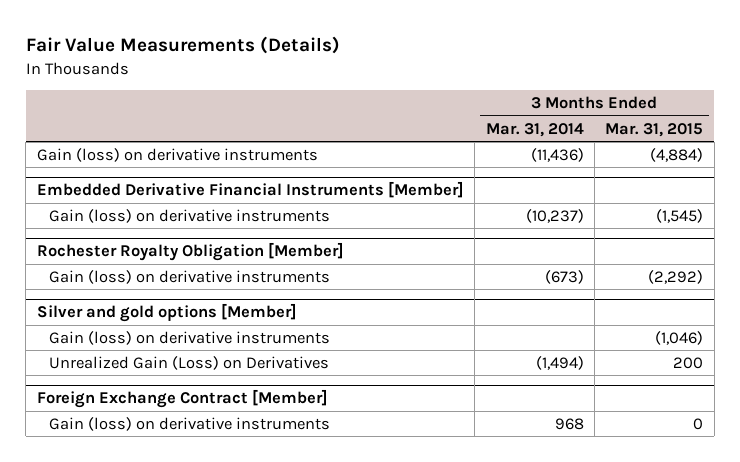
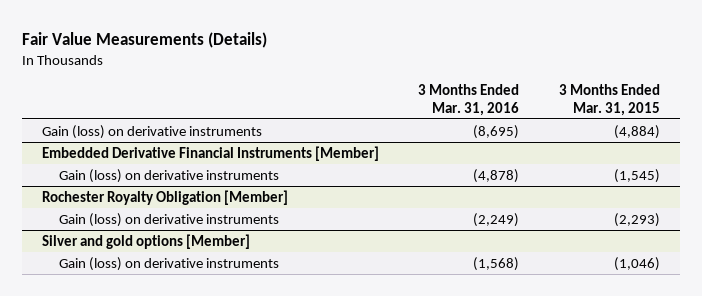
- | 3 Months Ended Mar. 31, 2014 | 3 Months Ended Mar. 31, 2015
+ | 3 Months Ended Mar. 31, 2016 | 3 Months Ended Mar. 31, 2015
@ Rochester Royalty Obligation [Member]
- Gain (loss) on derivative instruments | (673) | (2,292)
+ Gain (loss) on derivative instruments | (2,249) | (2,293)
@ Silver and gold options [Member]
- Unrealized Gain (Loss) on Derivatives | (1,494) | 200
- Foreign Exchange Contract [Member]
- Gain (loss) on derivative instruments | 968 | 0

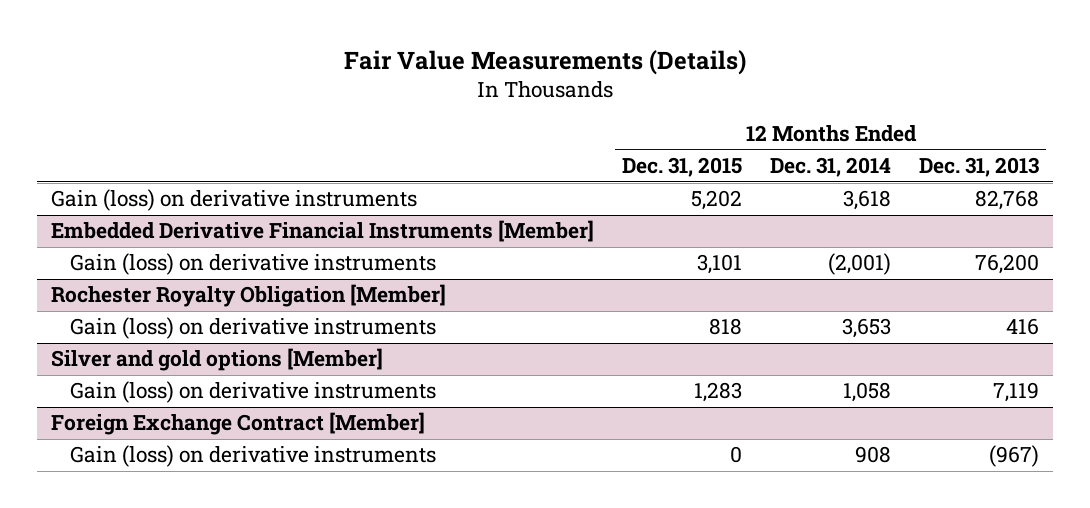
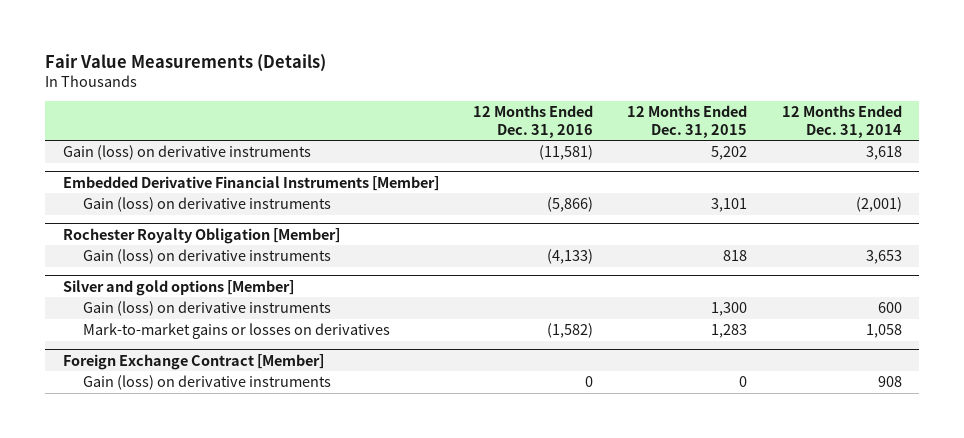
- | 12 Months Ended Dec. 31, 2015 | 12 Months Ended Dec. 31, 2014 | 12 Months Ended Dec. 31, 2013
+ | 12 Months Ended Dec. 31, 2016 | 12 Months Ended Dec. 31, 2015 | 12 Months Ended Dec. 31, 2014
@ Silver and gold options [Member]
- Gain (loss) on derivative instruments | 1,283 | 1,058 | 7,119
+ Gain (loss) on derivative instruments | | 1,300 | 600
+ Mark-to-market gains or losses on derivatives | (1,582) | 1,283 | 1,058

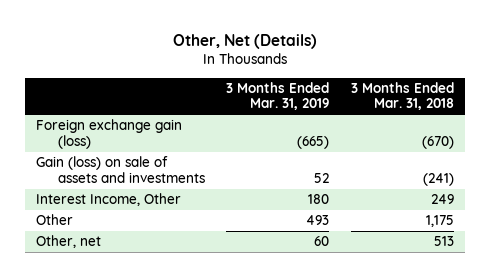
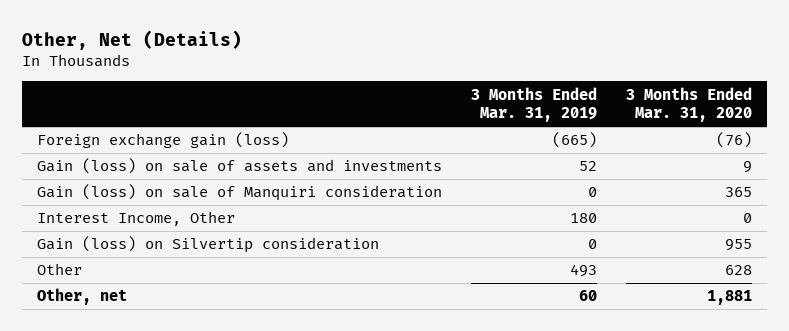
- | 3 Months Ended Mar. 31, 2019 | 3 Months Ended Mar. 31, 2018
+ | 3 Months Ended Mar. 31, 2019 | 3 Months Ended Mar. 31, 2020
+ Gain (loss) on sale of Manquiri consideration | 0 | 365
+ Gain (loss) on Silvertip consideration | 0 | 955

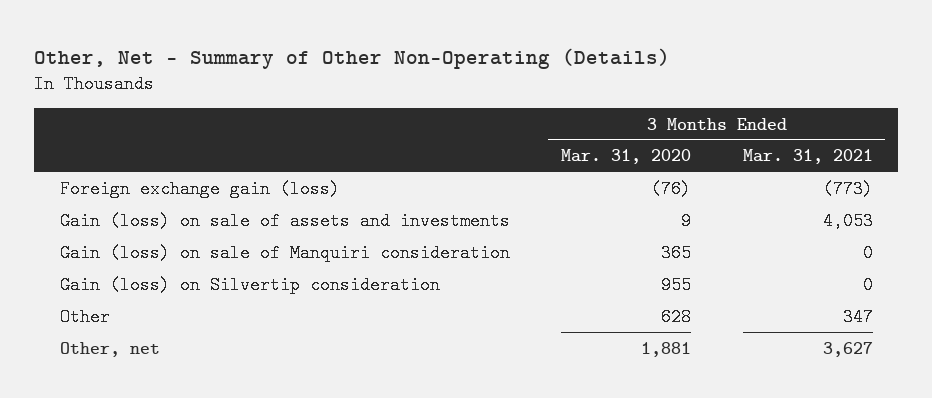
- Other, Net (Details)
+ Other, Net - Summary of Other Non-Operating (Details)
- | 3 Months Ended Mar. 31, 2019 | 3 Months Ended Mar. 31, 2020
+ | 3 Months Ended Mar. 31, 2020 | 3 Months Ended Mar. 31, 2021
- Interest Income, Other | 180 | 0

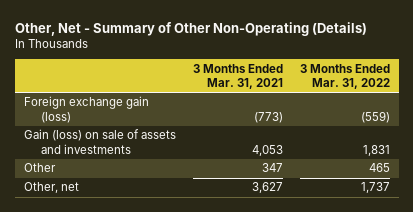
- | 3 Months Ended Mar. 31, 2020 | 3 Months Ended Mar. 31, 2021
+ | 3 Months Ended Mar. 31, 2021 | 3 Months Ended Mar. 31, 2022
- Gain (loss) on sale of Manquiri consideration | 365 | 0
- Gain (loss) on Silvertip consideration | 955 | 0

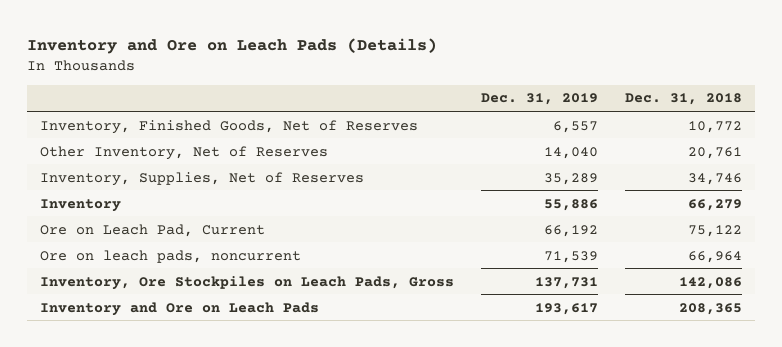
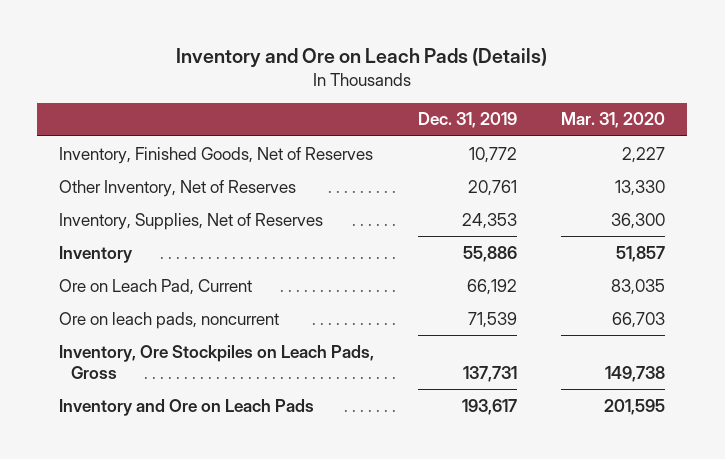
- | Dec. 31, 2019 | Dec. 31, 2018
+ | Dec. 31, 2019 | Mar. 31, 2020
- Inventory, Finished Goods, Net of Reserves | 6,557 | 10,772
- Other Inventory, Net of Reserves | 14,040 | 20,761
- Inventory, Supplies, Net of Reserves | 35,289 | 34,746
+ Inventory, Finished Goods, Net of Reserves | 10,772 | 2,227
+ Other Inventory, Net of Reserves | 20,761 | 13,330
+ Inventory, Supplies, Net of Reserves | 24,353 | 36,300

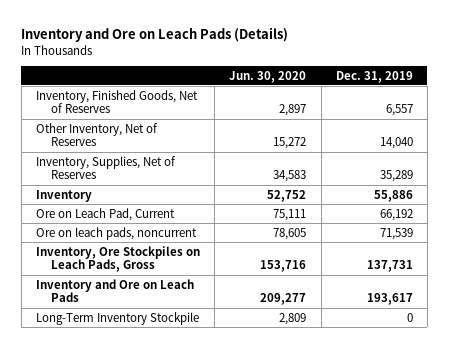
- | Dec. 31, 2019 | Mar. 31, 2020
+ | Jun. 30, 2020 | Dec. 31, 2019
- Inventory, Finished Goods, Net of Reserves | 10,772 | 2,227
- Other Inventory, Net of Reserves | 20,761 | 13,330
- Inventory, Supplies, Net of Reserves | 24,353 | 36,300
+ Inventory, Finished Goods, Net of Reserves | 2,897 | 6,557
+ Other Inventory, Net of Reserves | 15,272 | 14,040
+ Inventory, Supplies, Net of Reserves | 34,583 | 35,289
+ Long-Term Inventory Stockpile | 2,809 | 0

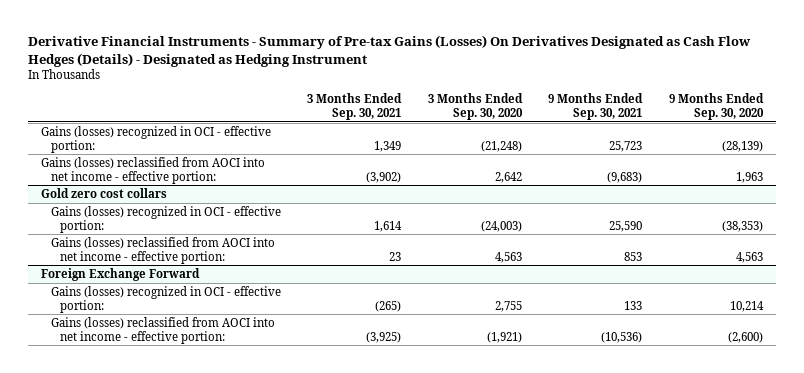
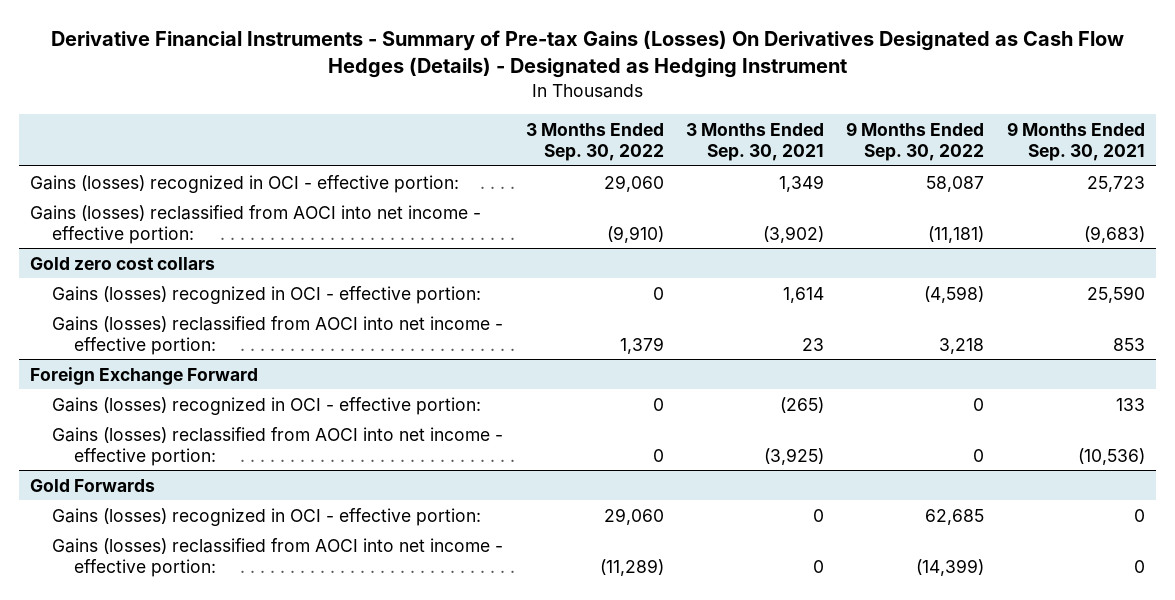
- | 3 Months Ended Sep. 30, 2021 | 3 Months Ended Sep. 30, 2020 | 9 Months Ended Sep. 30, 2021 | 9 Months Ended Sep. 30, 2020
+ | 3 Months Ended Sep. 30, 2022 | 3 Months Ended Sep. 30, 2021 | 9 Months Ended Sep. 30, 2022 | 9 Months Ended Sep. 30, 2021
+ Gold Forwards
+ Gains (losses) recognized in OCI - effective portion: | 29,060 | 0 | 62,685 | 0
+ Gains (losses) reclassified from AOCI into net income - effective portion: | (11,289) | 0 | (14,399) | 0

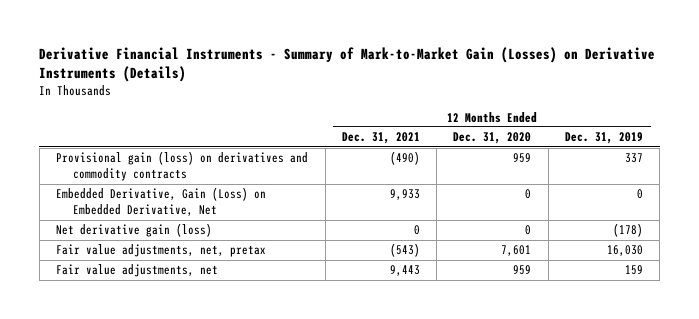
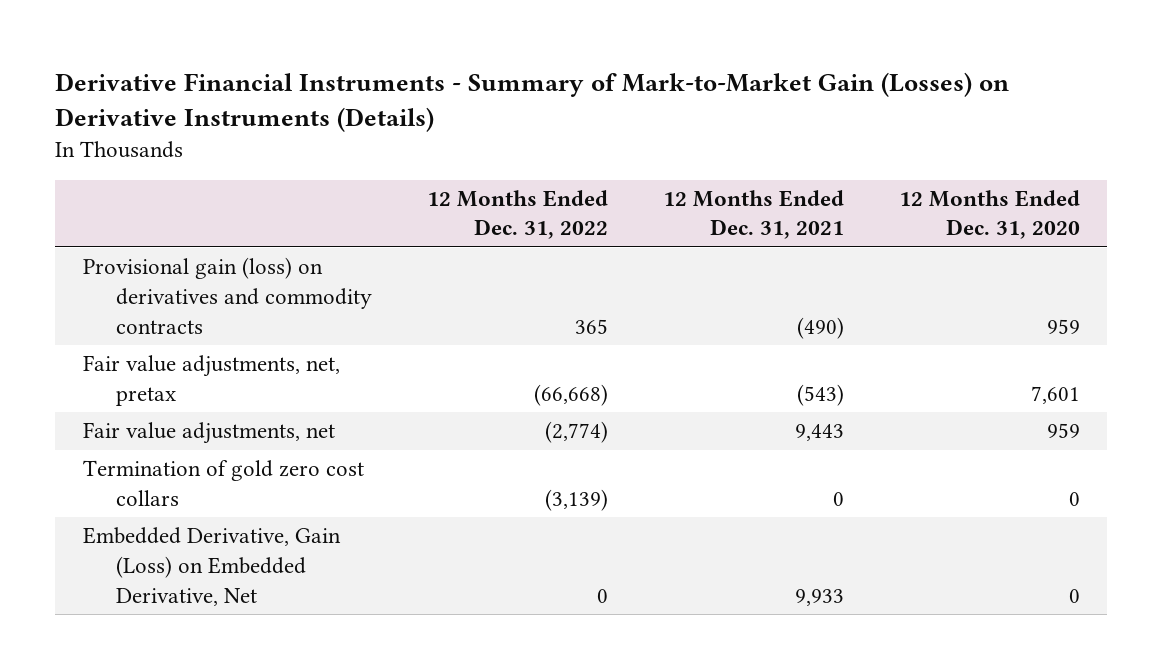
- | 12 Months Ended Dec. 31, 2021 | 12 Months Ended Dec. 31, 2020 | 12 Months Ended Dec. 31, 2019
+ | 12 Months Ended Dec. 31, 2022 | 12 Months Ended Dec. 31, 2021 | 12 Months Ended Dec. 31, 2020
- Net derivative gain (loss) | 0 | 0 | (178)
+ Termination of gold zero cost collars | (3,139) | 0 | 0
moved down: Embedded Derivative, Gain (Loss) on Embedded Derivative, Net | 0 | 9,933 | 0

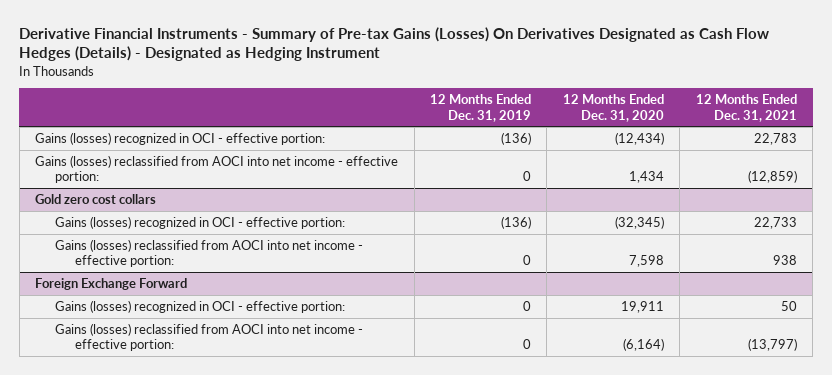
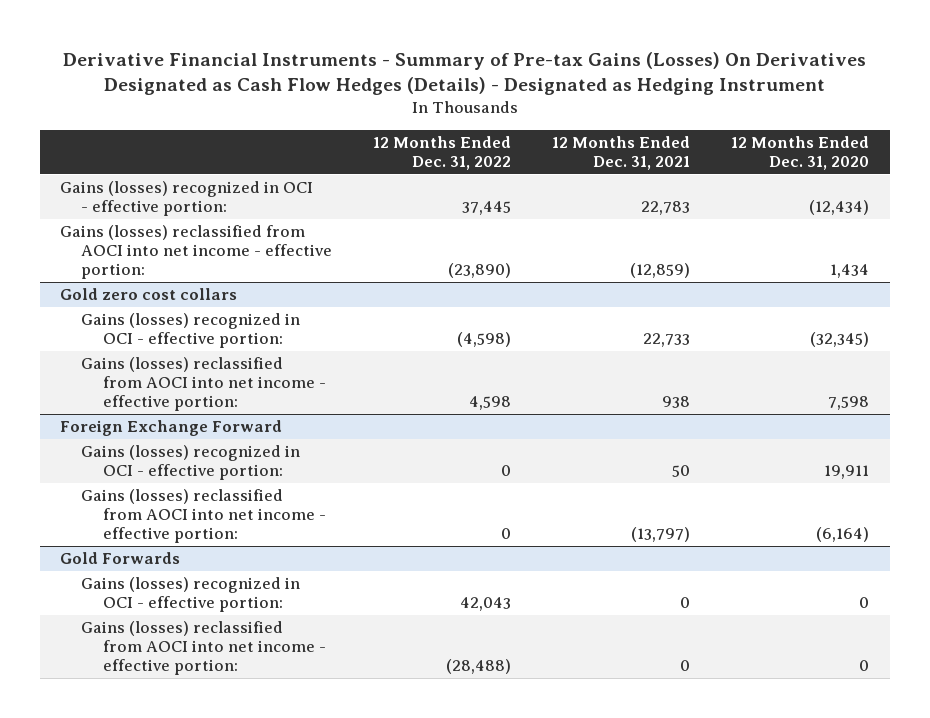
- | 12 Months Ended Dec. 31, 2019 | 12 Months Ended Dec. 31, 2020 | 12 Months Ended Dec. 31, 2021
+ | 12 Months Ended Dec. 31, 2022 | 12 Months Ended Dec. 31, 2021 | 12 Months Ended Dec. 31, 2020
+ Gold Forwards
+ Gains (losses) recognized in OCI - effective portion: | 42,043 | 0 | 0
+ Gains (losses) reclassified from AOCI into net income - effective portion: | (28,488) | 0 | 0

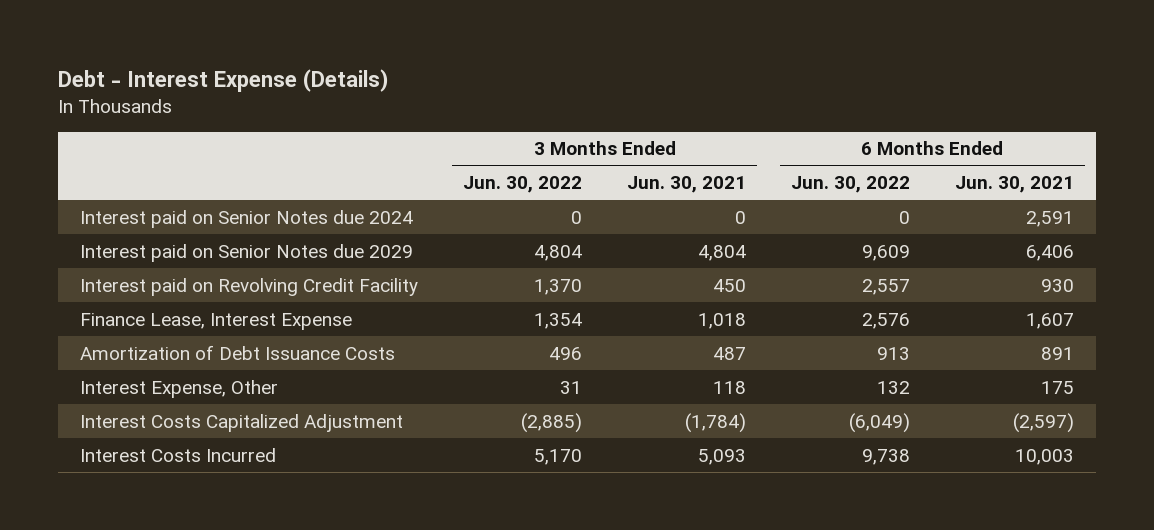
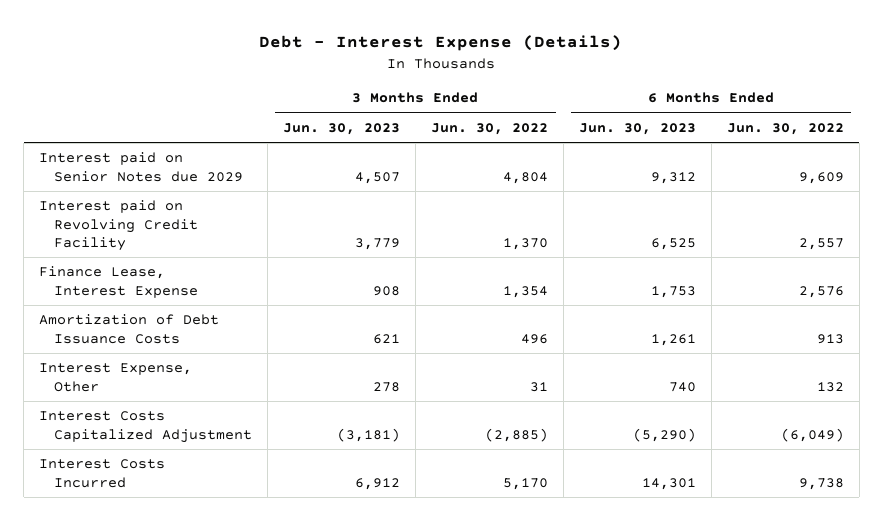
- | 3 Months Ended Jun. 30, 2022 | 3 Months Ended Jun. 30, 2021 | 6 Months Ended Jun. 30, 2022 | 6 Months Ended Jun. 30, 2021
+ | 3 Months Ended Jun. 30, 2023 | 3 Months Ended Jun. 30, 2022 | 6 Months Ended Jun. 30, 2023 | 6 Months Ended Jun. 30, 2022
- Interest paid on Senior Notes due 2024 | 0 | 0 | 0 | 2,591

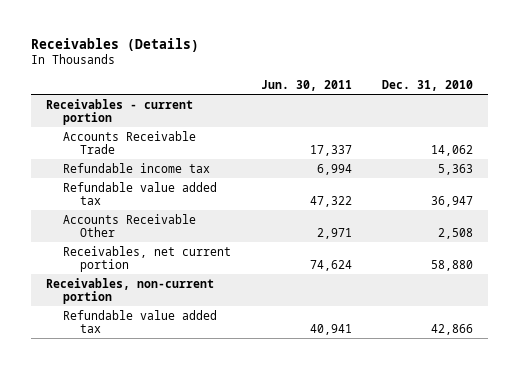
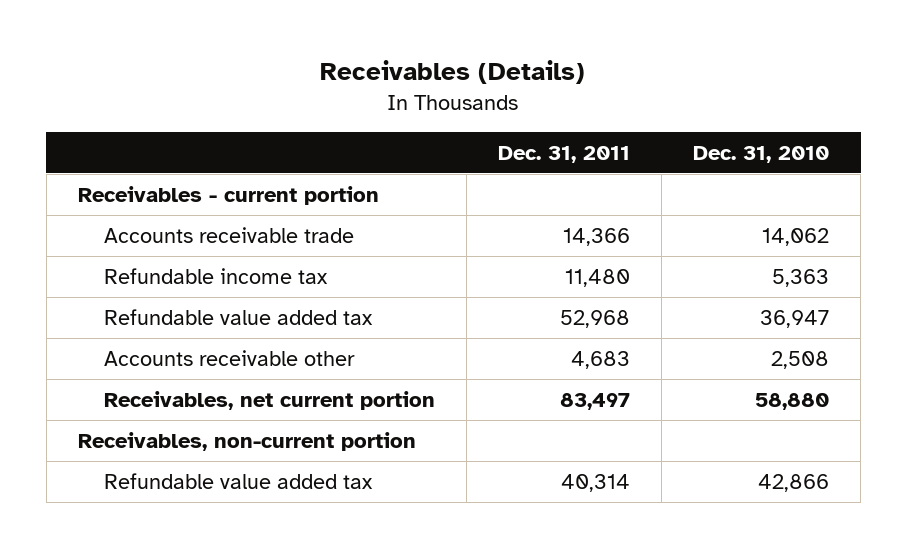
- | Jun. 30, 2011 | Dec. 31, 2010
+ | Dec. 31, 2011 | Dec. 31, 2010
- Accounts Receivable Trade | 17,337 | 14,062
+ Accounts receivable trade | 14,366 | 14,062
- Accounts Receivable Other | 2,971 | 2,508
+ Accounts receivable other | 4,683 | 2,508

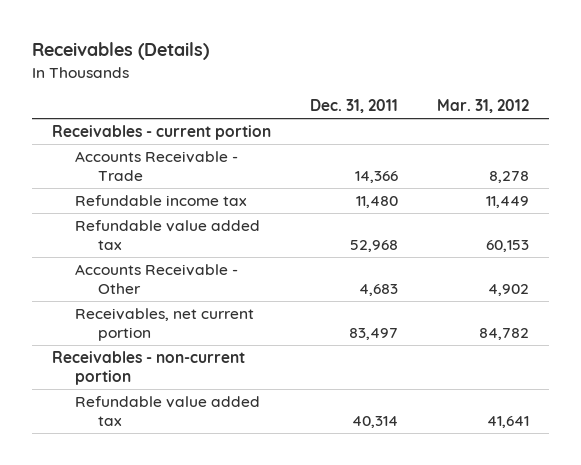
- | Dec. 31, 2011 | Dec. 31, 2010
+ | Dec. 31, 2011 | Mar. 31, 2012
- Accounts receivable trade | 14,366 | 14,062
+ Accounts Receivable - Trade | 14,366 | 8,278
- Accounts receivable other | 4,683 | 2,508
+ Accounts Receivable - Other | 4,683 | 4,902
- Receivables, non-current portion
+ Receivables - non-current portion

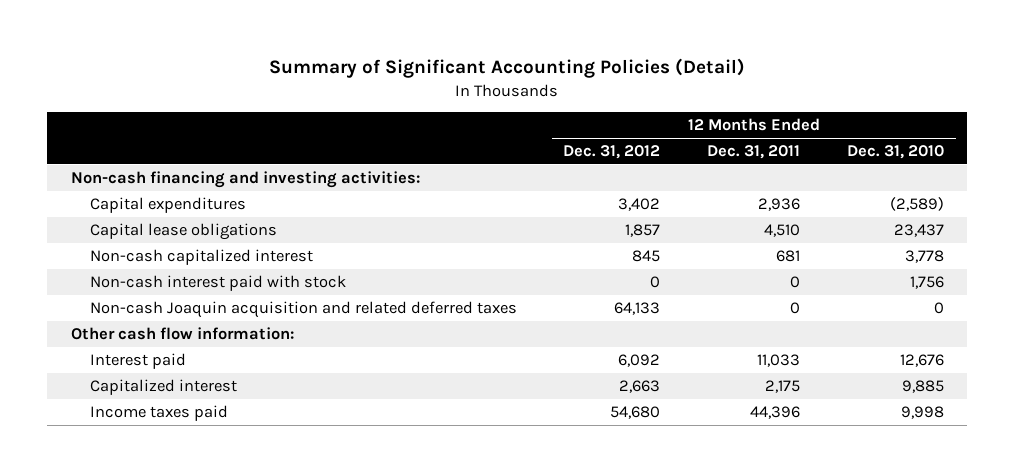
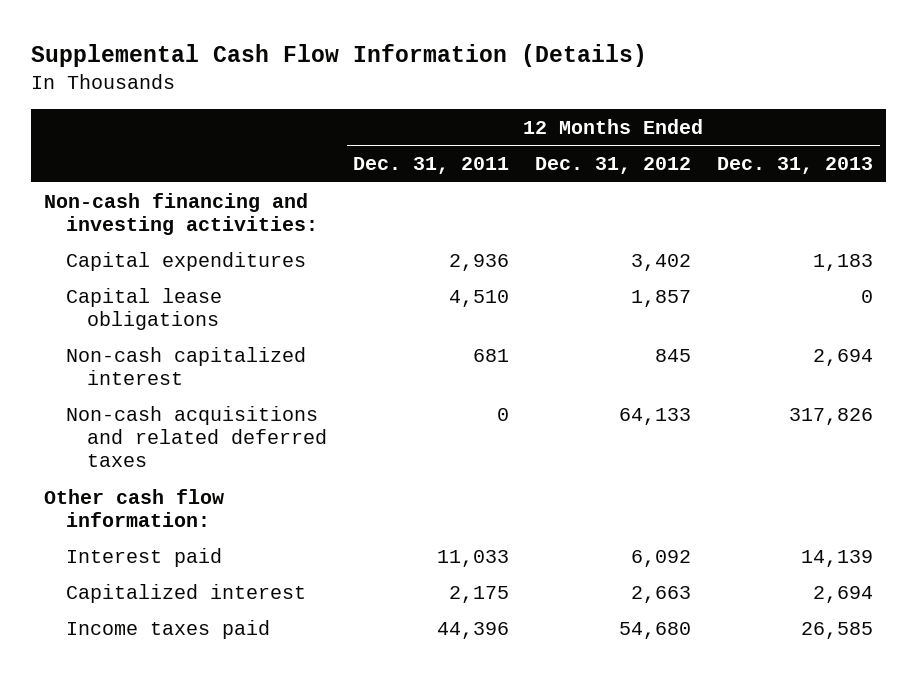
- Summary of Significant Accounting Policies (Detail)
+ Supplemental Cash Flow Information (Details)
- | 12 Months Ended Dec. 31, 2012 | 12 Months Ended Dec. 31, 2011 | 12 Months Ended Dec. 31, 2010
+ | 12 Months Ended Dec. 31, 2011 | 12 Months Ended Dec. 31, 2012 | 12 Months Ended Dec. 31, 2013
- Non-cash interest paid with stock | 0 | 0 | 1,756
- Non-cash Joaquin acquisition and related deferred taxes | 64,133 | 0 | 0
+ Non-cash acquisitions and related deferred taxes | 0 | 64,133 | 317,826

